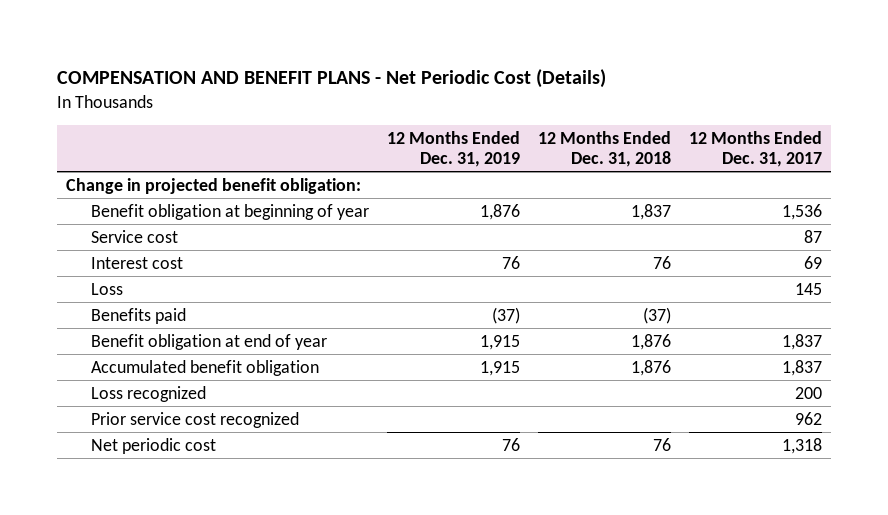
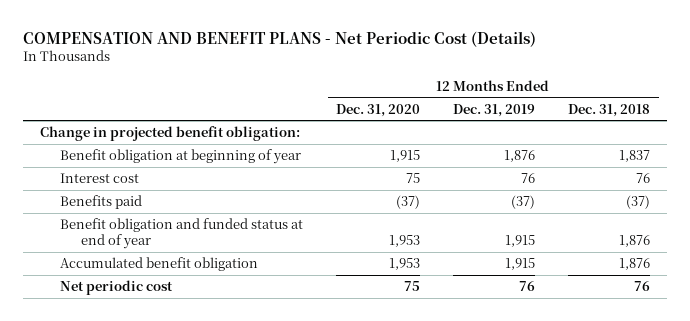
- | 12 Months Ended Dec. 31, 2019 | 12 Months Ended Dec. 31, 2018 | 12 Months Ended Dec. 31, 2017
+ | 12 Months Ended Dec. 31, 2020 | 12 Months Ended Dec. 31, 2019 | 12 Months Ended Dec. 31, 2018
- Service cost | | | 87
- Loss | | | 145
- Benefit obligation at end of year | 1,915 | 1,876 | 1,837
+ Benefit obligation and funded status at end of year | 1,953 | 1,915 | 1,876
- Loss recognized | | | 200
- Prior service cost recognized | | | 962

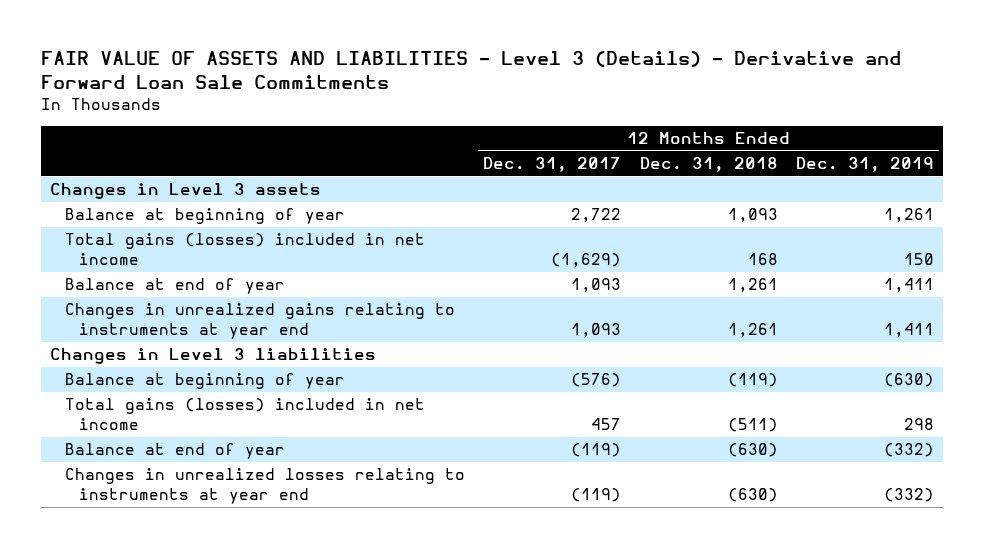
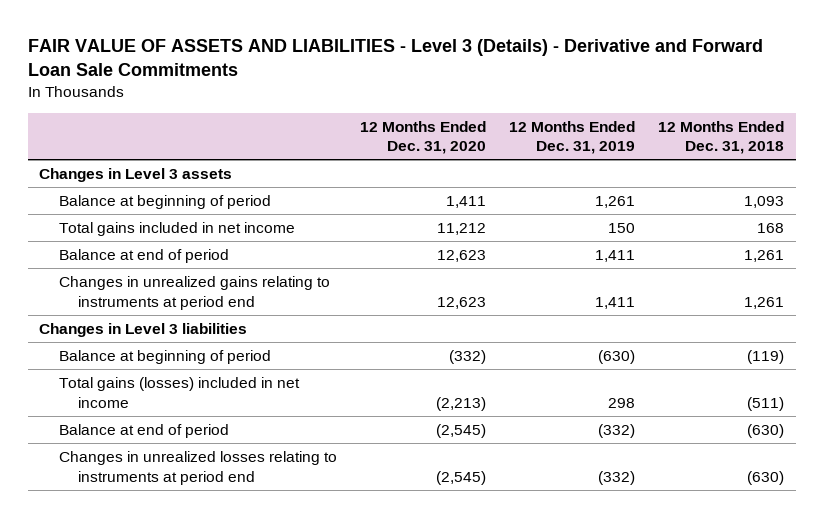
- | 12 Months Ended Dec. 31, 2017 | 12 Months Ended Dec. 31, 2018 | 12 Months Ended Dec. 31, 2019
+ | 12 Months Ended Dec. 31, 2020 | 12 Months Ended Dec. 31, 2019 | 12 Months Ended Dec. 31, 2018
- Balance at beginning of year | 2,722 | 1,093 | 1,261
- Total gains (losses) included in net income | (1,629) | 168 | 150
- Balance at end of year | 1,093 | 1,261 | 1,411
- Changes in unrealized gains relating to instruments at year end | 1,093 | 1,261 | 1,411
+ Balance at beginning of period | 1,411 | 1,261 | 1,093
+ Total gains included in net income | 11,212 | 150 | 168
+ Balance at end of period | 12,623 | 1,411 | 1,261
+ Changes in unrealized gains relating to instruments at period end | 12,623 | 1,411 | 1,261
- Balance at beginning of year | (576) | (119) | (630)
+ Balance at beginning of period | (332) | (630) | (119)
- Balance at end of year | (119) | (630) | (332)
- Changes in unrealized losses relating to instruments at year end | (119) | (630) | (332)
+ Balance at end of period | (2,545) | (332) | (630)
+ Changes in unrealized losses relating to instruments at period end | (2,545) | (332) | (630)

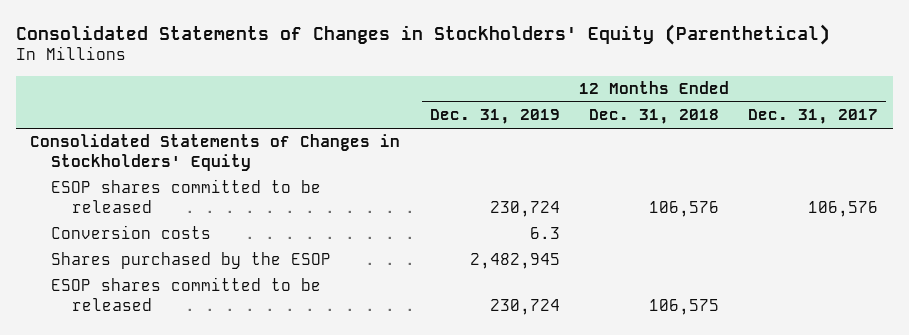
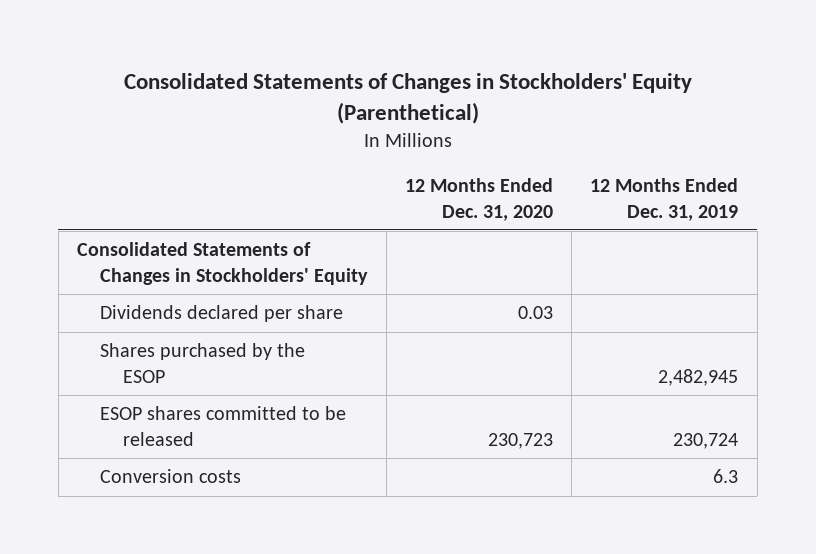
- | 12 Months Ended Dec. 31, 2019 | 12 Months Ended Dec. 31, 2018 | 12 Months Ended Dec. 31, 2017
+ | 12 Months Ended Dec. 31, 2020 | 12 Months Ended Dec. 31, 2019
- ESOP shares committed to be released | 230,724 | 106,576 | 106,576
+ Dividends declared per share | 0.03 |
moved down: Conversion costs | | 6.3

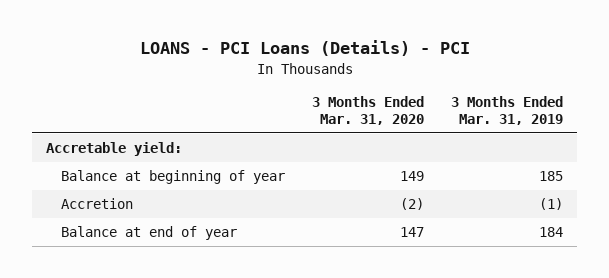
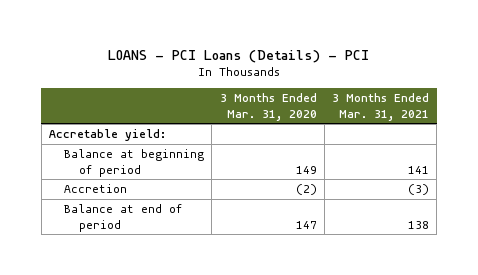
- | 3 Months Ended Mar. 31, 2020 | 3 Months Ended Mar. 31, 2019
+ | 3 Months Ended Mar. 31, 2020 | 3 Months Ended Mar. 31, 2021
- Balance at beginning of year | 149 | 185
+ Balance at beginning of period | 149 | 141
- Balance at end of year | 147 | 184
+ Balance at end of period | 147 | 138

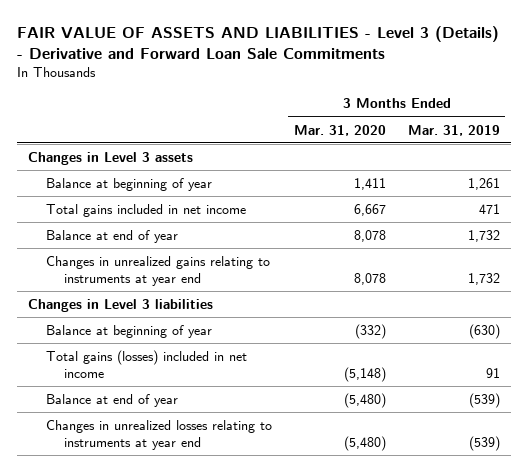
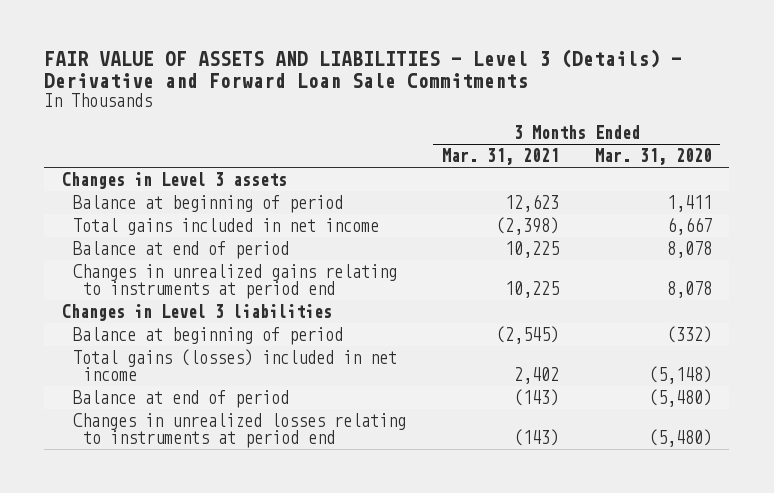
- | 3 Months Ended Mar. 31, 2020 | 3 Months Ended Mar. 31, 2019
+ | 3 Months Ended Mar. 31, 2021 | 3 Months Ended Mar. 31, 2020
- Balance at beginning of year | 1,411 | 1,261
+ Balance at beginning of period | 12,623 | 1,411
- Balance at end of year | 8,078 | 1,732
- Changes in unrealized gains relating to instruments at year end | 8,078 | 1,732
+ Balance at end of period | 10,225 | 8,078
+ Changes in unrealized gains relating to instruments at period end | 10,225 | 8,078
- Balance at beginning of year | (332) | (630)
+ Balance at beginning of period | (2,545) | (332)
- Balance at end of year | (5,480) | (539)
- Changes in unrealized losses relating to instruments at year end | (5,480) | (539)
+ Balance at end of period | (143) | (5,480)
+ Changes in unrealized losses relating to instruments at period end | (143) | (5,480)

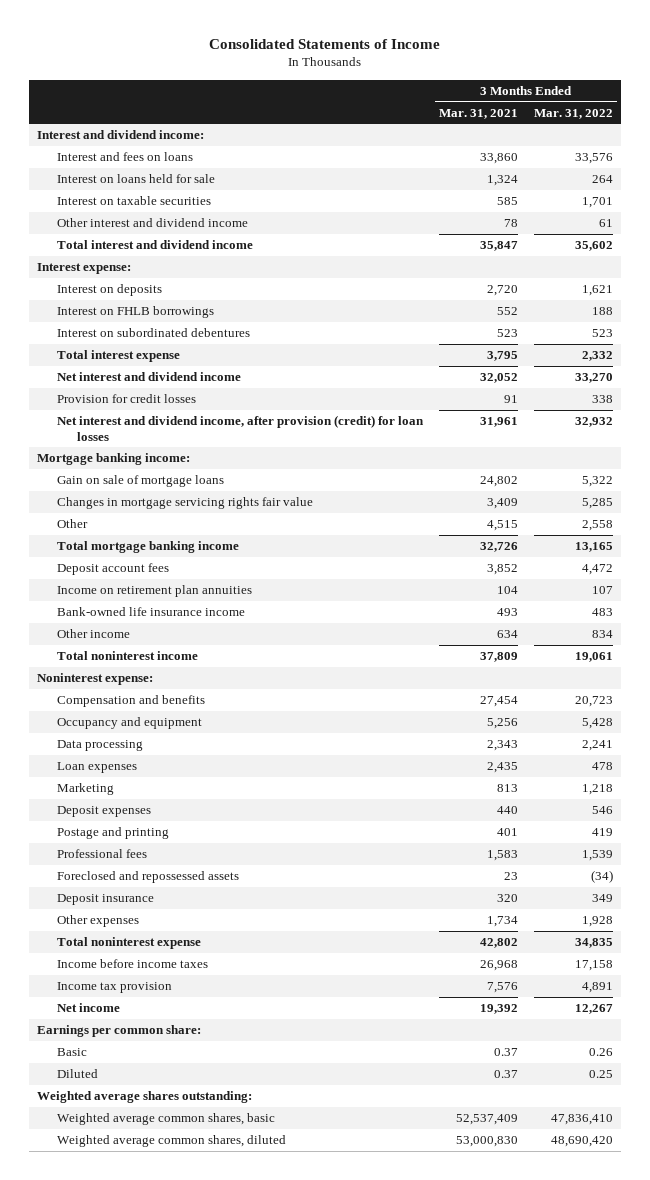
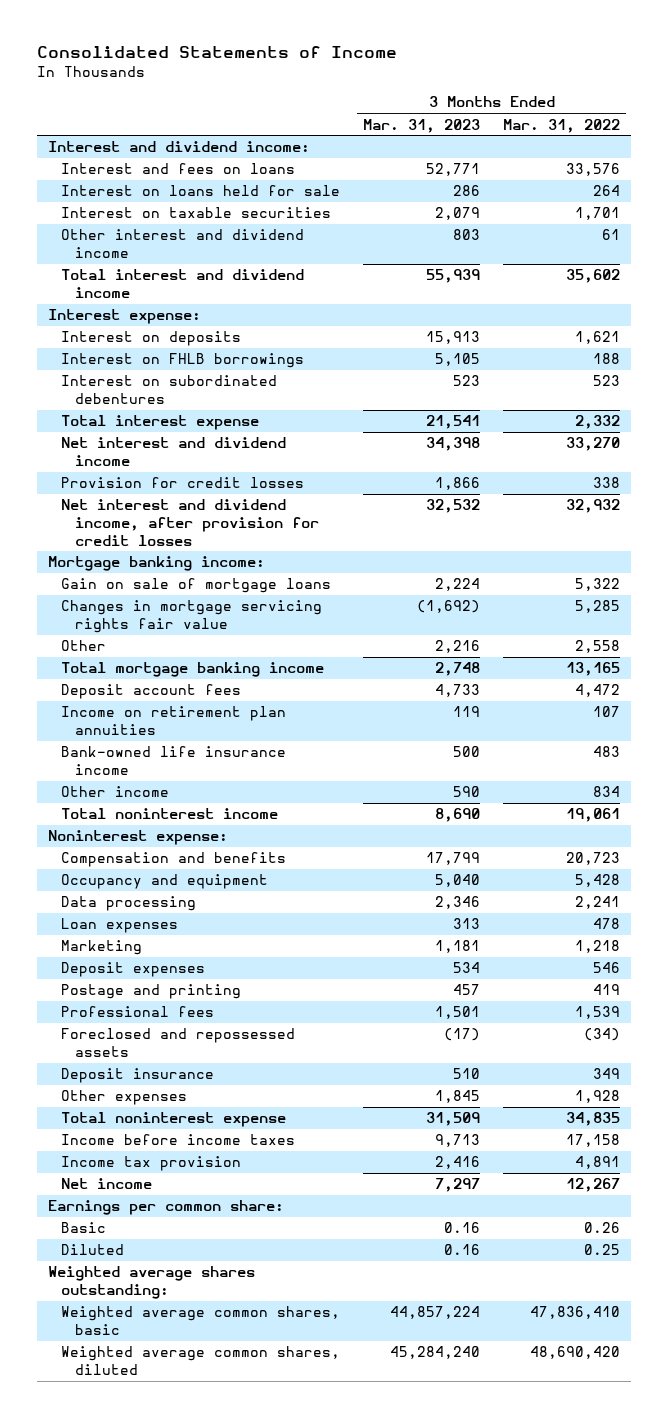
- | 3 Months Ended Mar. 31, 2021 | 3 Months Ended Mar. 31, 2022
+ | 3 Months Ended Mar. 31, 2023 | 3 Months Ended Mar. 31, 2022
- Net interest and dividend income, after provision (credit) for loan losses | 31,961 | 32,932
+ Net interest and dividend income, after provision for credit losses | 32,532 | 32,932

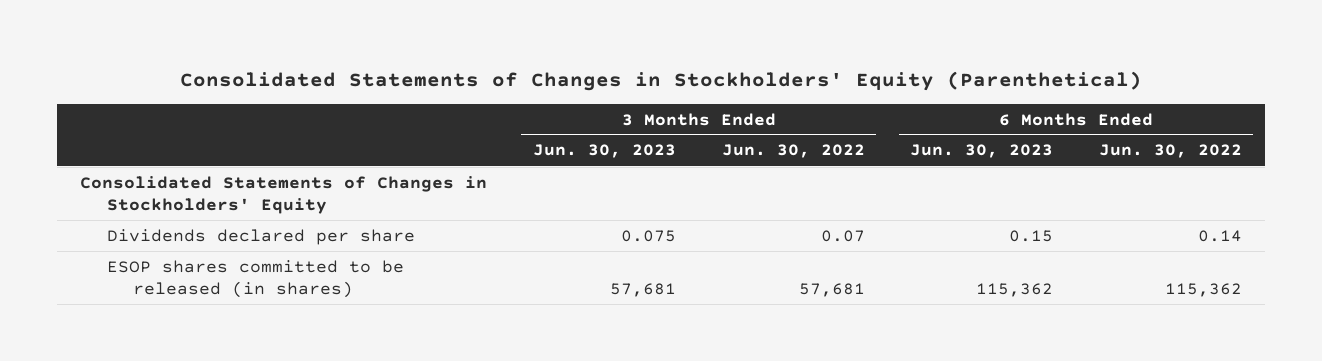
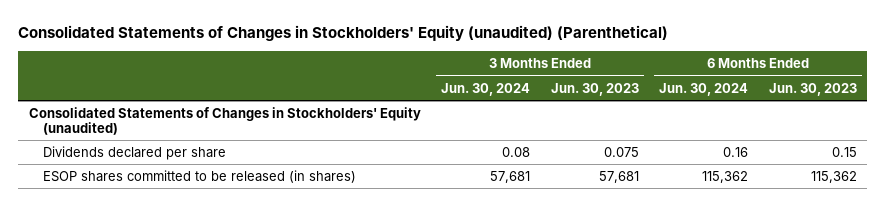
- Consolidated Statements of Changes in Stockholders' Equity (Parenthetical)
+ Consolidated Statements of Changes in Stockholders' Equity (unaudited) (Parenthetical)
- | 3 Months Ended Jun. 30, 2023 | 3 Months Ended Jun. 30, 2022 | 6 Months Ended Jun. 30, 2023 | 6 Months Ended Jun. 30, 2022
+ | 3 Months Ended Jun. 30, 2024 | 3 Months Ended Jun. 30, 2023 | 6 Months Ended Jun. 30, 2024 | 6 Months Ended Jun. 30, 2023
- Consolidated Statements of Changes in Stockholders' Equity
+ Consolidated Statements of Changes in Stockholders' Equity (unaudited)

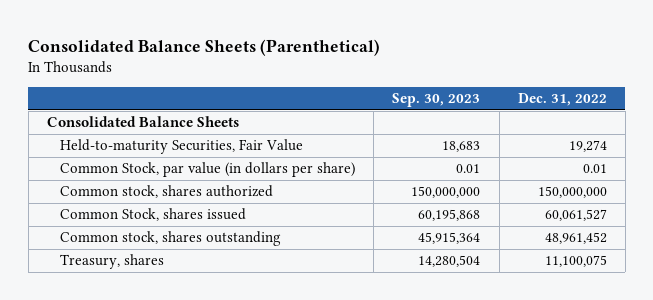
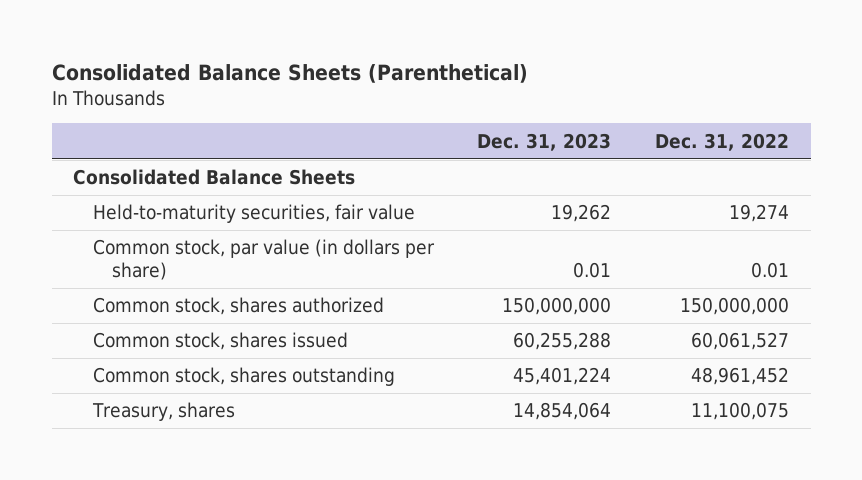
- | Sep. 30, 2023 | Dec. 31, 2022
+ | Dec. 31, 2023 | Dec. 31, 2022
- Held-to-maturity Securities, Fair Value | 18,683 | 19,274
- Common Stock, par value (in dollars per share) | 0.01 | 0.01
+ Held-to-maturity securities, fair value | 19,262 | 19,274
+ Common stock, par value (in dollars per share) | 0.01 | 0.01
- Common Stock, shares issued | 60,195,868 | 60,061,527
+ Common stock, shares issued | 60,255,288 | 60,061,527

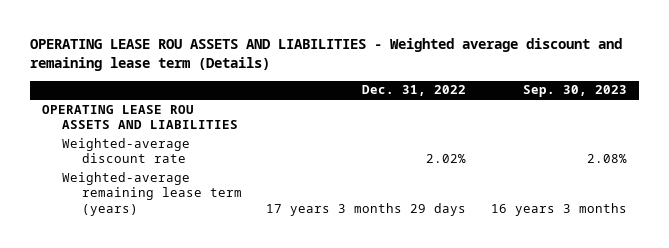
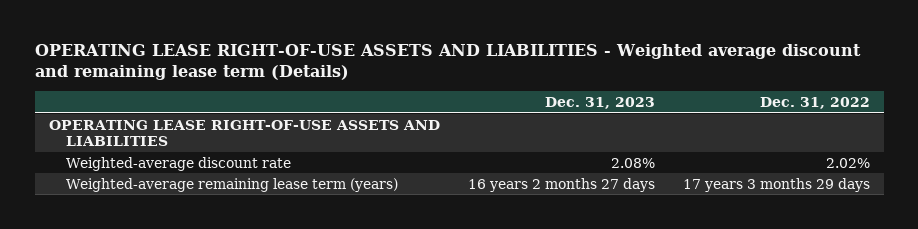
- OPERATING LEASE ROU ASSETS AND LIABILITIES - Weighted average discount and remaining lease term (Details)
+ OPERATING LEASE RIGHT-OF-USE ASSETS AND LIABILITIES - Weighted average discount and remaining lease term (Details)
- | Dec. 31, 2022 | Sep. 30, 2023
+ | Dec. 31, 2023 | Dec. 31, 2022
- OPERATING LEASE ROU ASSETS AND LIABILITIES
+ OPERATING LEASE RIGHT-OF-USE ASSETS AND LIABILITIES

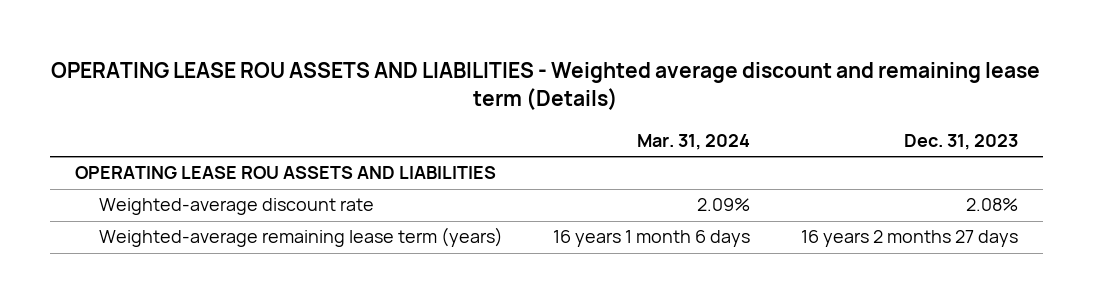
- OPERATING LEASE RIGHT-OF-USE ASSETS AND LIABILITIES - Weighted average discount and remaining lease term (Details)
+ OPERATING LEASE ROU ASSETS AND LIABILITIES - Weighted average discount and remaining lease term (Details)
- | Dec. 31, 2023 | Dec. 31, 2022
+ | Mar. 31, 2024 | Dec. 31, 2023
- OPERATING LEASE RIGHT-OF-USE ASSETS AND LIABILITIES
+ OPERATING LEASE ROU ASSETS AND LIABILITIES

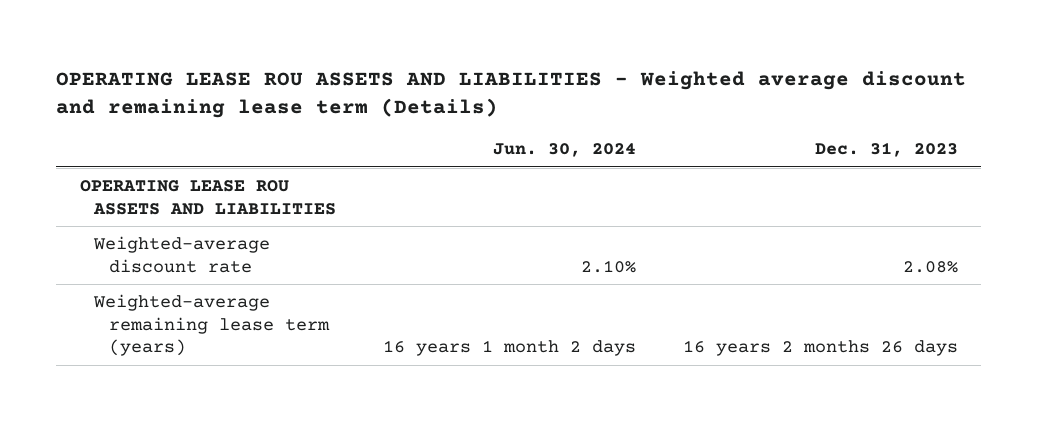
- | Mar. 31, 2024 | Dec. 31, 2023
+ | Jun. 30, 2024 | Dec. 31, 2023
- Weighted-average remaining lease term (years) | 16 years 1 month 6 days | 16 years 2 months 27 days
+ Weighted-average remaining lease term (years) | 16 years 1 month 2 days | 16 years 2 months 26 days

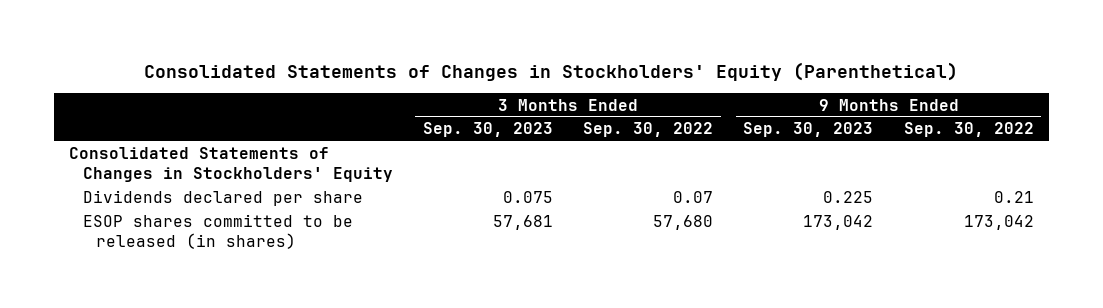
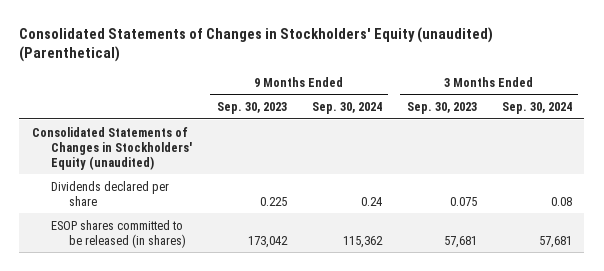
- Consolidated Statements of Changes in Stockholders' Equity (Parenthetical)
+ Consolidated Statements of Changes in Stockholders' Equity (unaudited) (Parenthetical)
- | 3 Months Ended Sep. 30, 2023 | 3 Months Ended Sep. 30, 2022 | 9 Months Ended Sep. 30, 2023 | 9 Months Ended Sep. 30, 2022
+ | 9 Months Ended Sep. 30, 2023 | 9 Months Ended Sep. 30, 2024 | 3 Months Ended Sep. 30, 2023 | 3 Months Ended Sep. 30, 2024
- Consolidated Statements of Changes in Stockholders' Equity
+ Consolidated Statements of Changes in Stockholders' Equity (unaudited)

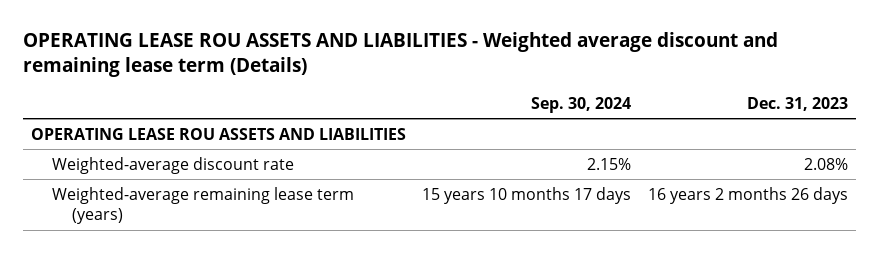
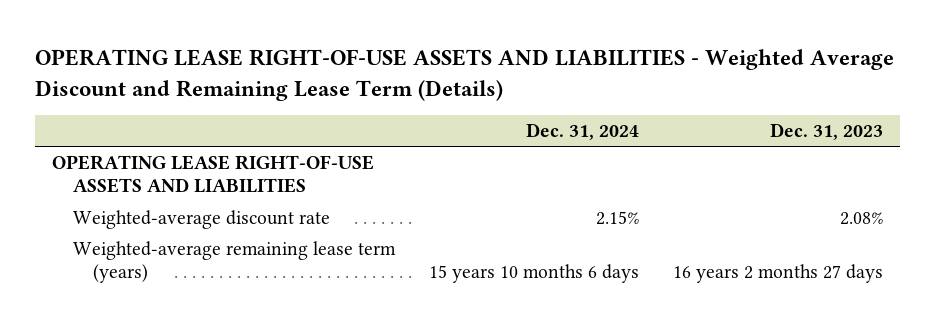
- OPERATING LEASE ROU ASSETS AND LIABILITIES - Weighted average discount and remaining lease term (Details)
+ OPERATING LEASE RIGHT-OF-USE ASSETS AND LIABILITIES - Weighted Average Discount and Remaining Lease Term (Details)
- | Sep. 30, 2024 | Dec. 31, 2023
+ | Dec. 31, 2024 | Dec. 31, 2023
- OPERATING LEASE ROU ASSETS AND LIABILITIES
+ OPERATING LEASE RIGHT-OF-USE ASSETS AND LIABILITIES
- Weighted-average remaining lease term (years) | 15 years 10 months 17 days | 16 years 2 months 26 days
+ Weighted-average remaining lease term (years) | 15 years 10 months 6 days | 16 years 2 months 27 days

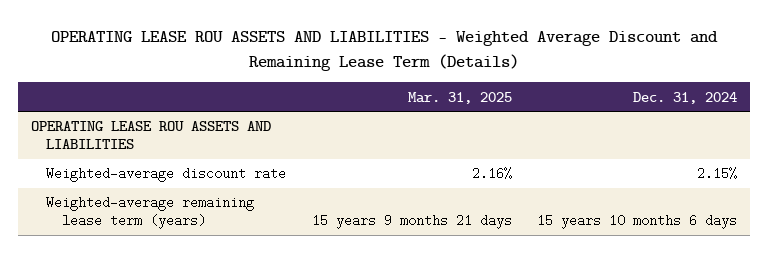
- OPERATING LEASE RIGHT-OF-USE ASSETS AND LIABILITIES - Weighted Average Discount and Remaining Lease Term (Details)
+ OPERATING LEASE ROU ASSETS AND LIABILITIES - Weighted Average Discount and Remaining Lease Term (Details)
- | Dec. 31, 2024 | Dec. 31, 2023
+ | Mar. 31, 2025 | Dec. 31, 2024
- OPERATING LEASE RIGHT-OF-USE ASSETS AND LIABILITIES
+ OPERATING LEASE ROU ASSETS AND LIABILITIES

